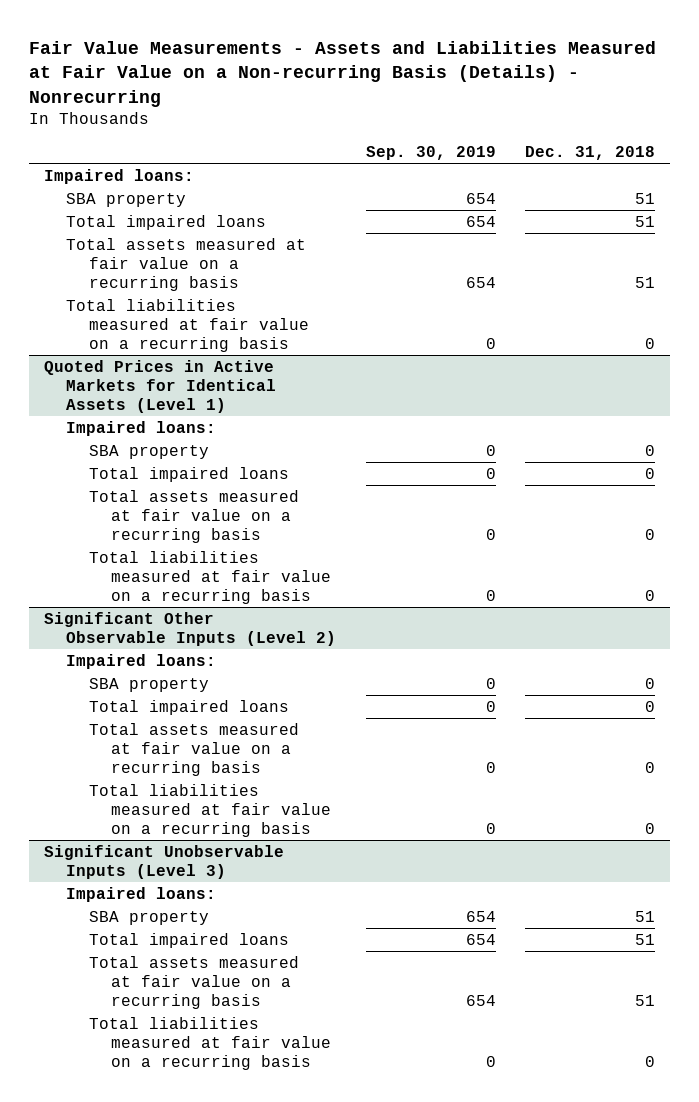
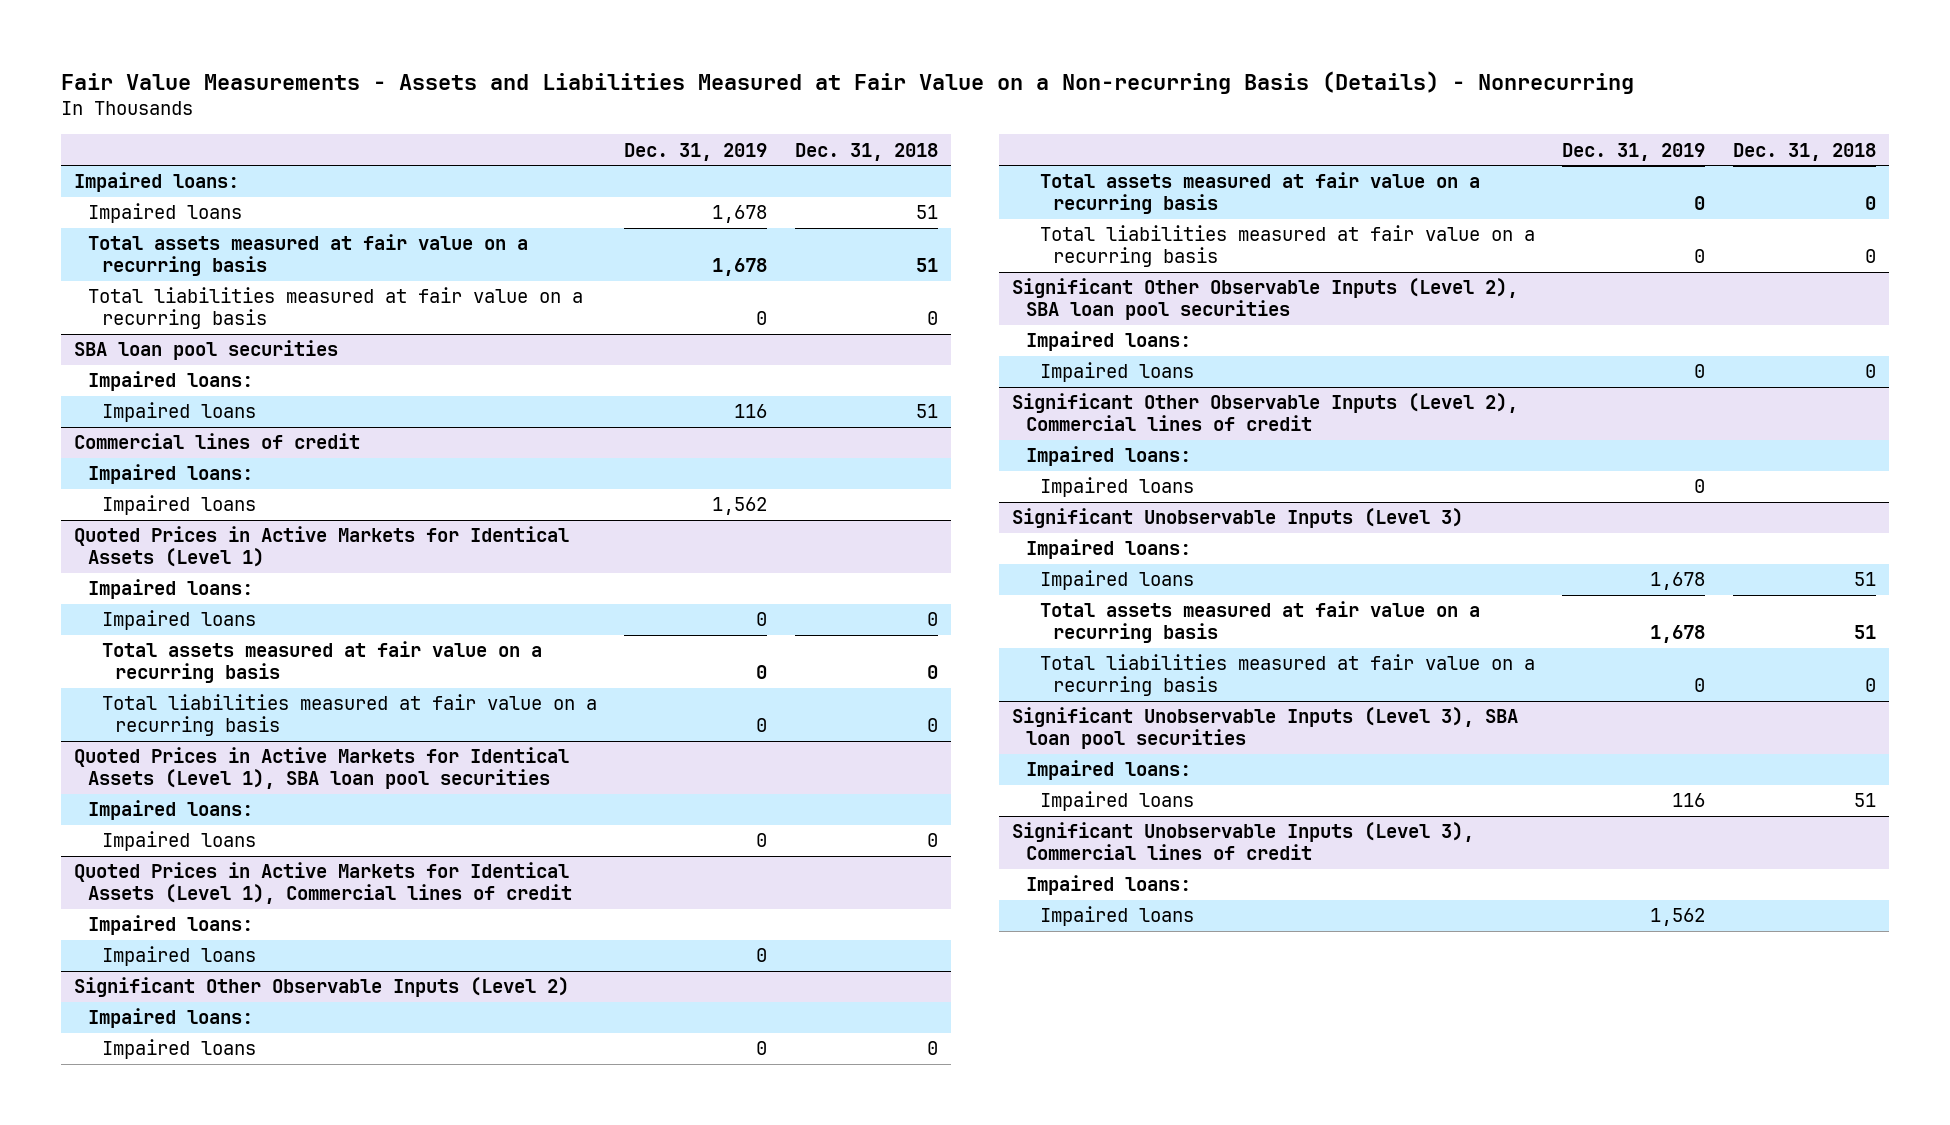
- | Sep. 30, 2019 | Dec. 31, 2018
+ | Dec. 31, 2019 | Dec. 31, 2018
- SBA property | 654 | 51
- Total impaired loans | 654 | 51
+ Impaired loans | 1,678 | 51
+ SBA loan pool securities
+ Impaired loans:
+ Impaired loans | 116 | 51
+ Commercial lines of credit
+ Impaired loans:
+ Impaired loans | 1,562 |
@ Quoted Prices in Active Markets for Identical Assets (Level 1)
- SBA property | 0 | 0
- Total impaired loans | 0 | 0
+ Impaired loans | 0 | 0
+ Quoted Prices in Active Markets for Identical Assets (Level 1), SBA loan pool securities
+ Impaired loans:
+ Impaired loans | 0 | 0
+ Quoted Prices in Active Markets for Identical Assets (Level 1), Commercial lines of credit
+ Impaired loans:
+ Impaired loans | 0 |
@ Significant Other Observable Inputs (Level 2)
- SBA property | 0 | 0
- Total impaired loans | 0 | 0
+ Impaired loans | 0 | 0
+ Significant Other Observable Inputs (Level 2), SBA loan pool securities
+ Impaired loans:
+ Impaired loans | 0 | 0
+ Significant Other Observable Inputs (Level 2), Commercial lines of credit
+ Impaired loans:
+ Impaired loans | 0 |
@ Significant Unobservable Inputs (Level 3)
- SBA property | 654 | 51
- Total impaired loans | 654 | 51
+ Impaired loans | 1,678 | 51
+ Significant Unobservable Inputs (Level 3), SBA loan pool securities
+ Impaired loans:
+ Impaired loans | 116 | 51
+ Significant Unobservable Inputs (Level 3), Commercial lines of credit
+ Impaired loans:
+ Impaired loans | 1,562 |

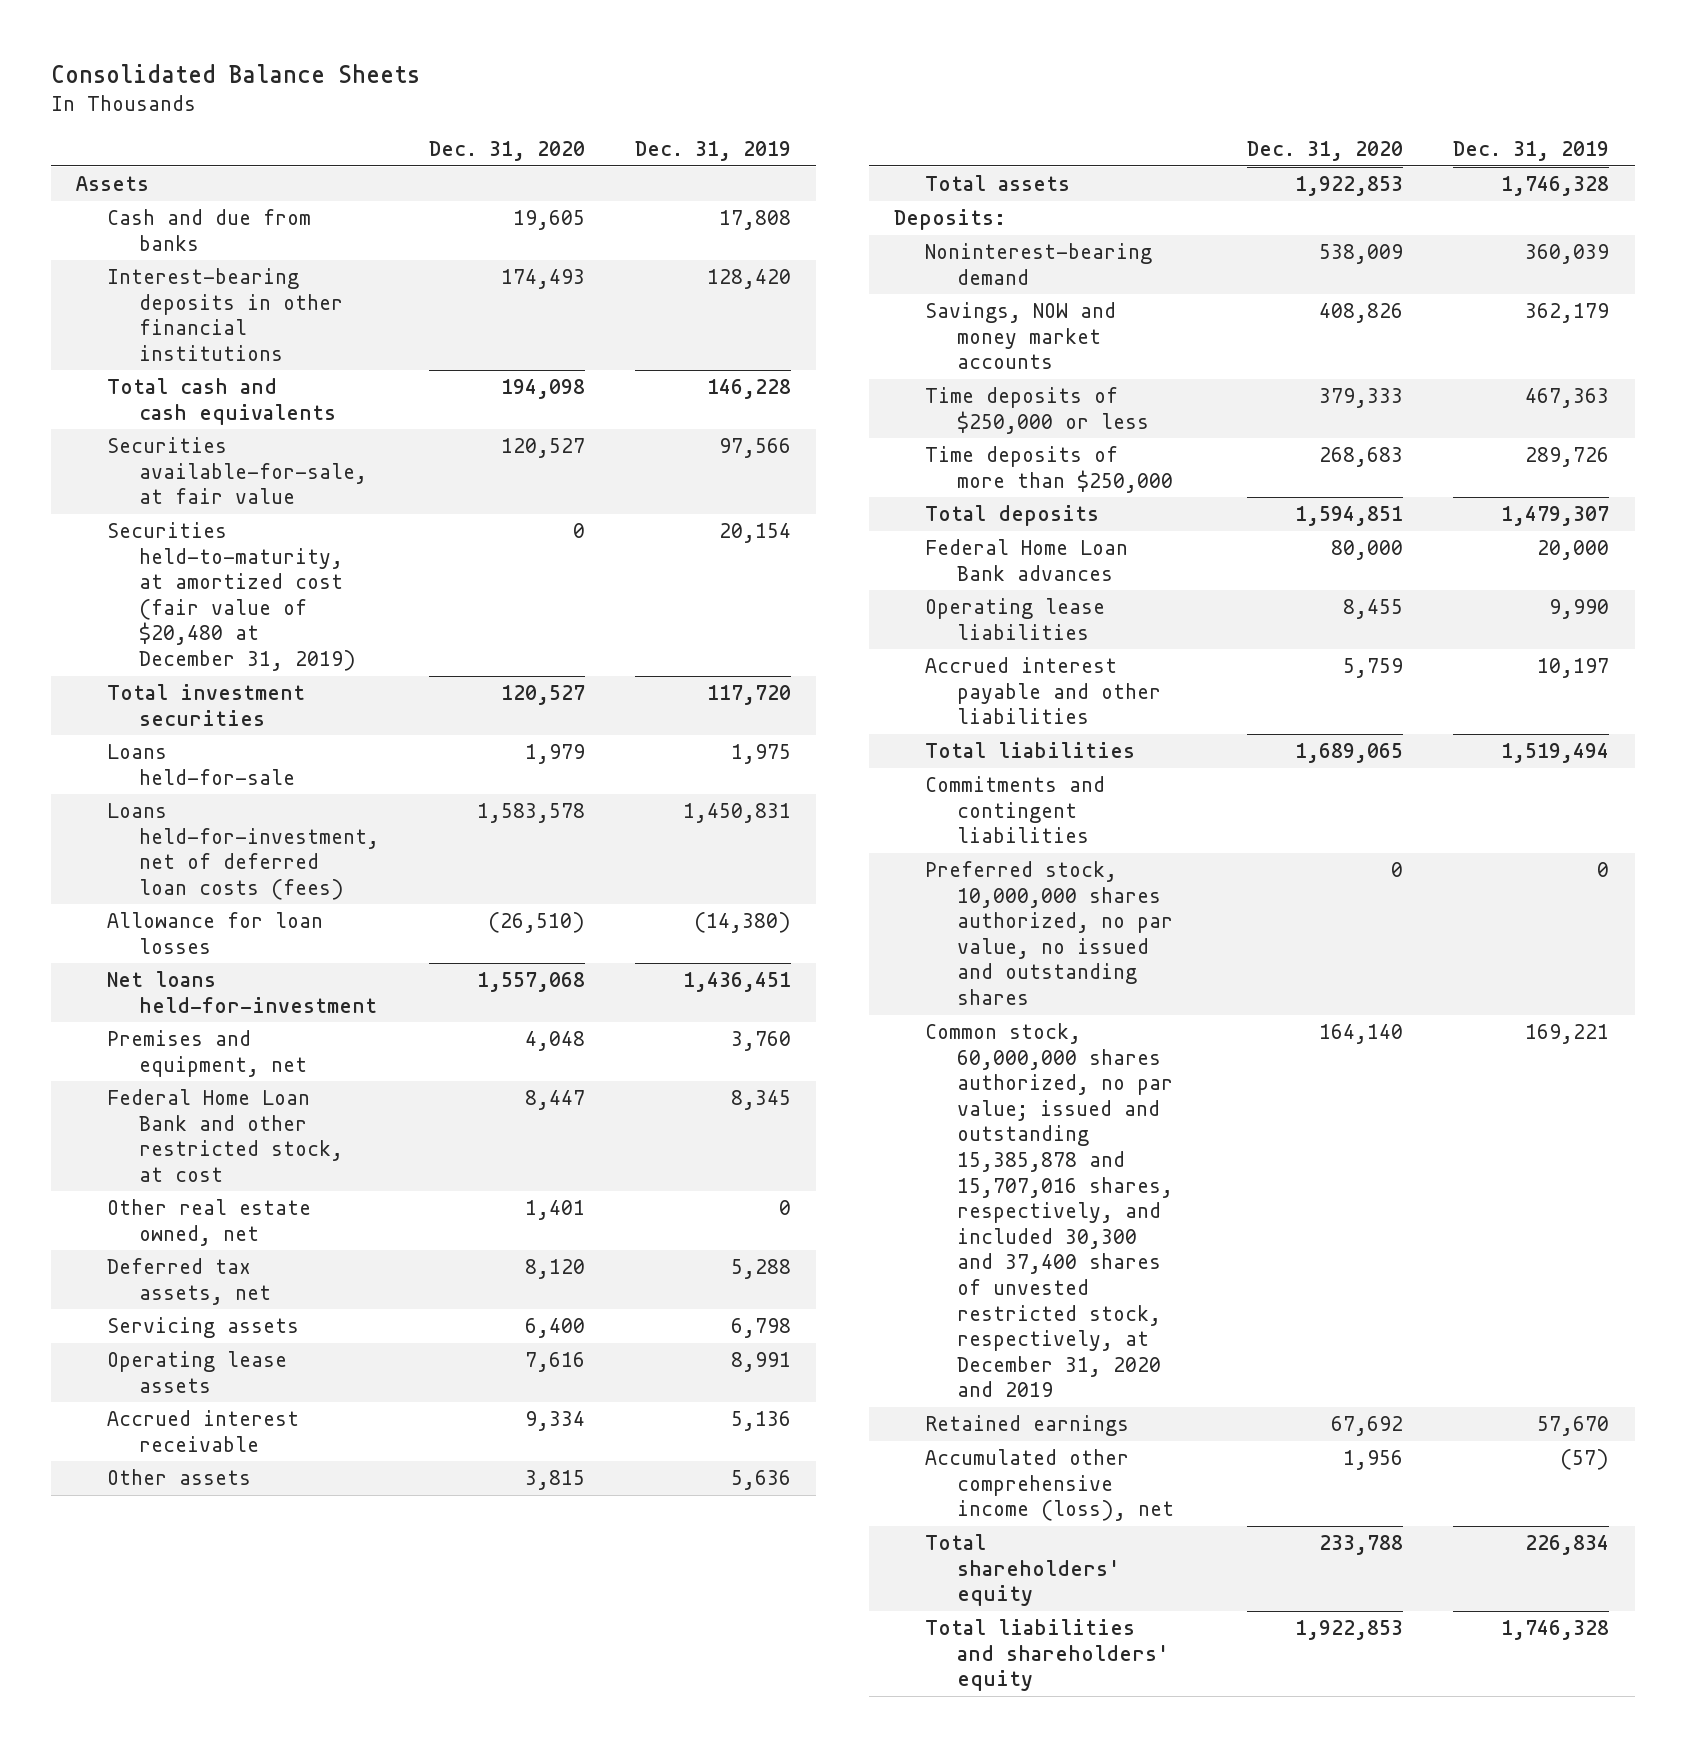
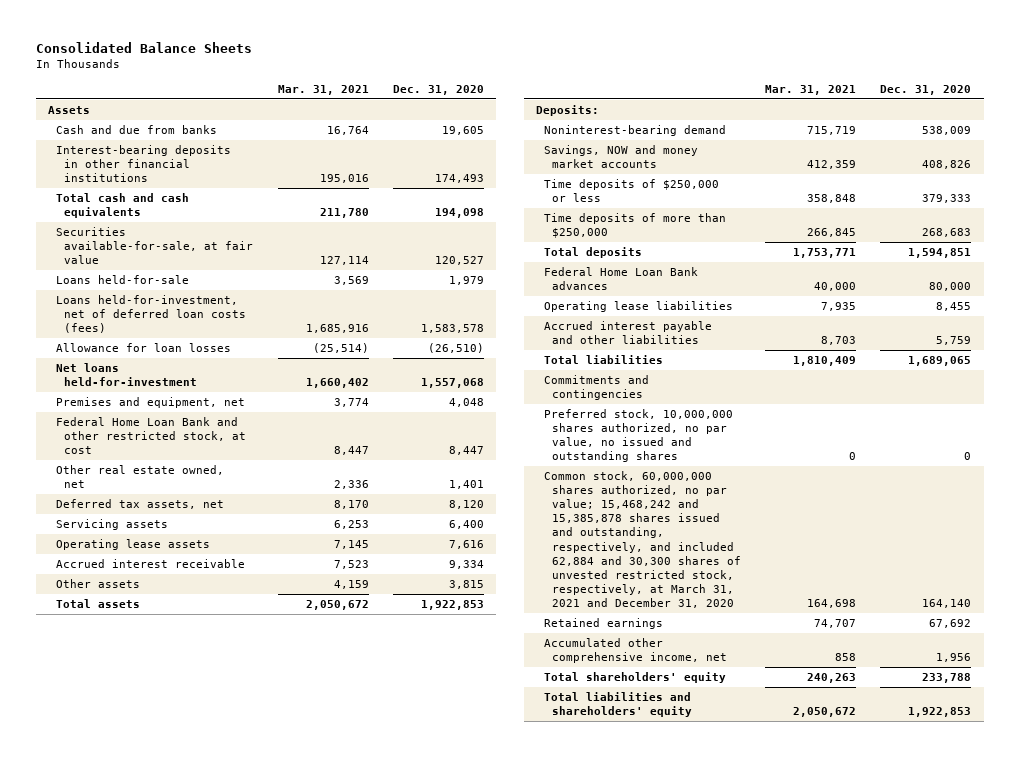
- | Dec. 31, 2020 | Dec. 31, 2019
+ | Mar. 31, 2021 | Dec. 31, 2020
- Securities held-to-maturity, at amortized cost (fair value of $20,480 at December 31, 2019) | 0 | 20,154
- Total investment securities | 120,527 | 117,720
- Commitments and contingent liabilities
+ Commitments and contingencies
- Common stock, 60,000,000 shares authorized, no par value; issued and outstanding 15,385,878 and 15,707,016 shares, respectively, and included 30,300 and 37,400 shares of unvested restricted stock, respectively, at December 31, 2020 and 2019 | 164,140 | 169,221
+ Common stock, 60,000,000 shares authorized, no par value; 15,468,242 and 15,385,878 shares issued and outstanding, respectively, and included 62,884 and 30,300 shares of unvested restricted stock, respectively, at March 31, 2021 and December 31, 2020 | 164,698 | 164,140
- Accumulated other comprehensive income (loss), net | 1,956 | (57)
+ Accumulated other comprehensive income, net | 858 | 1,956

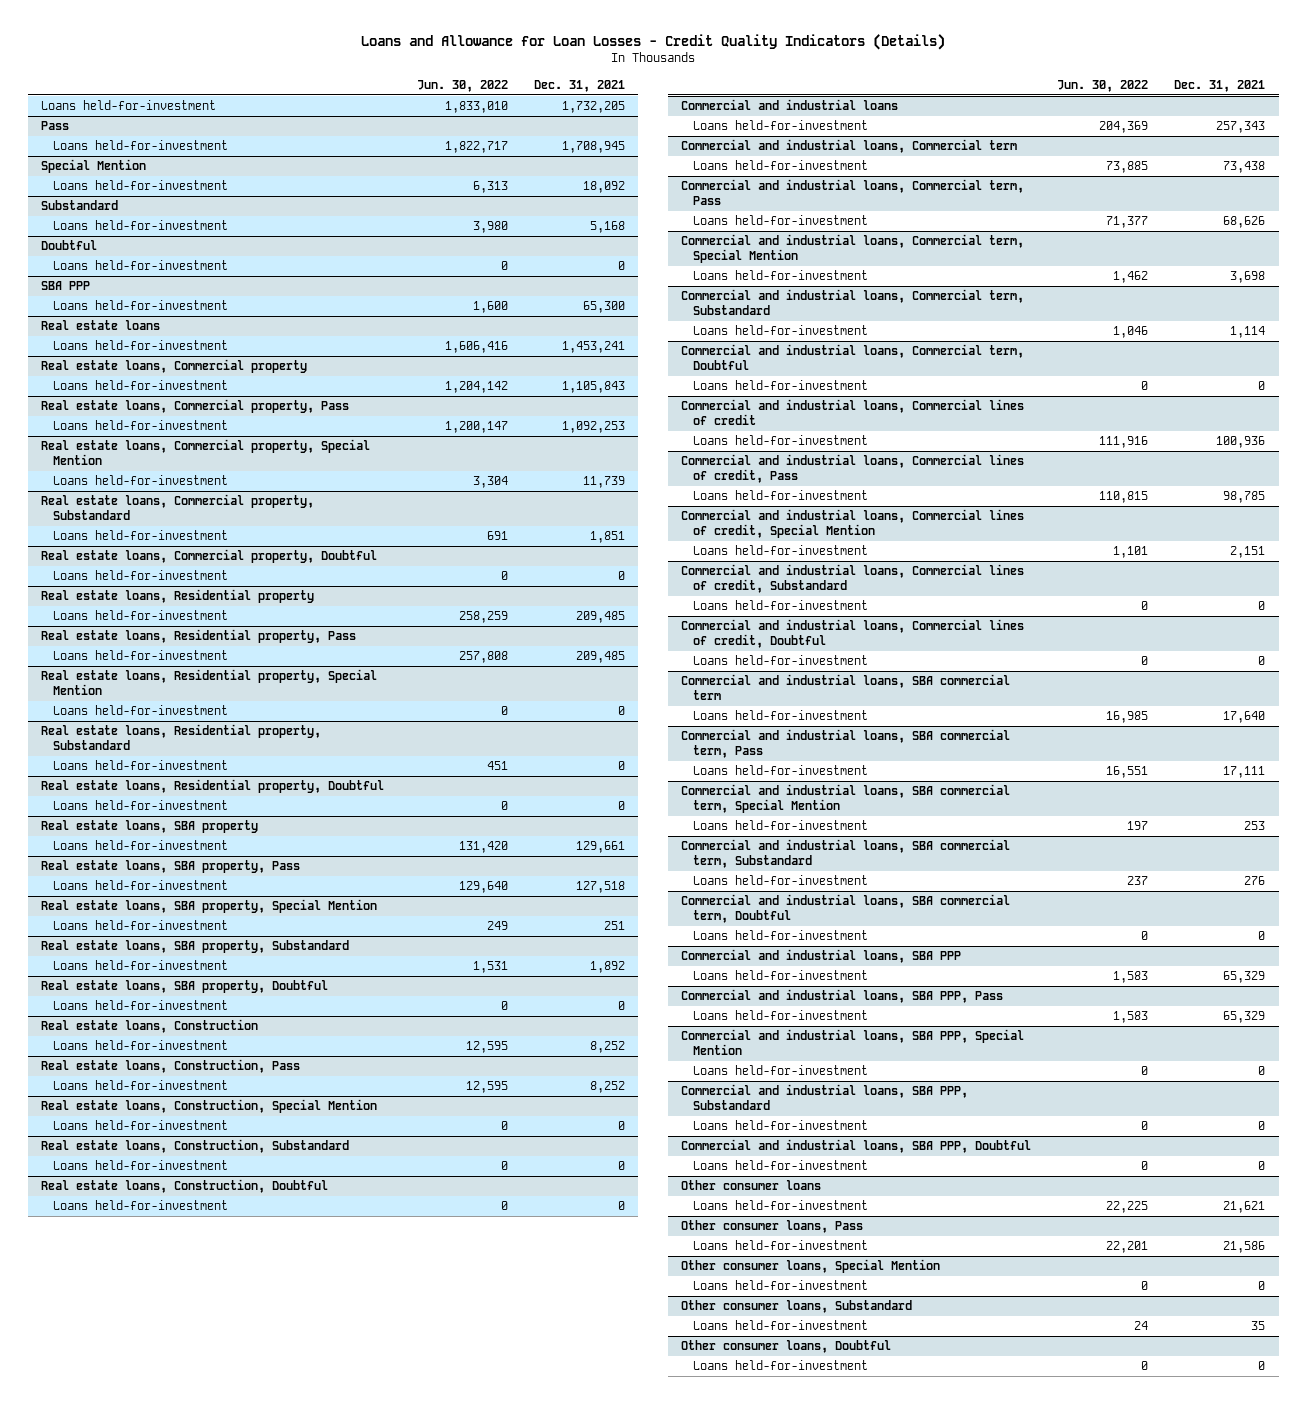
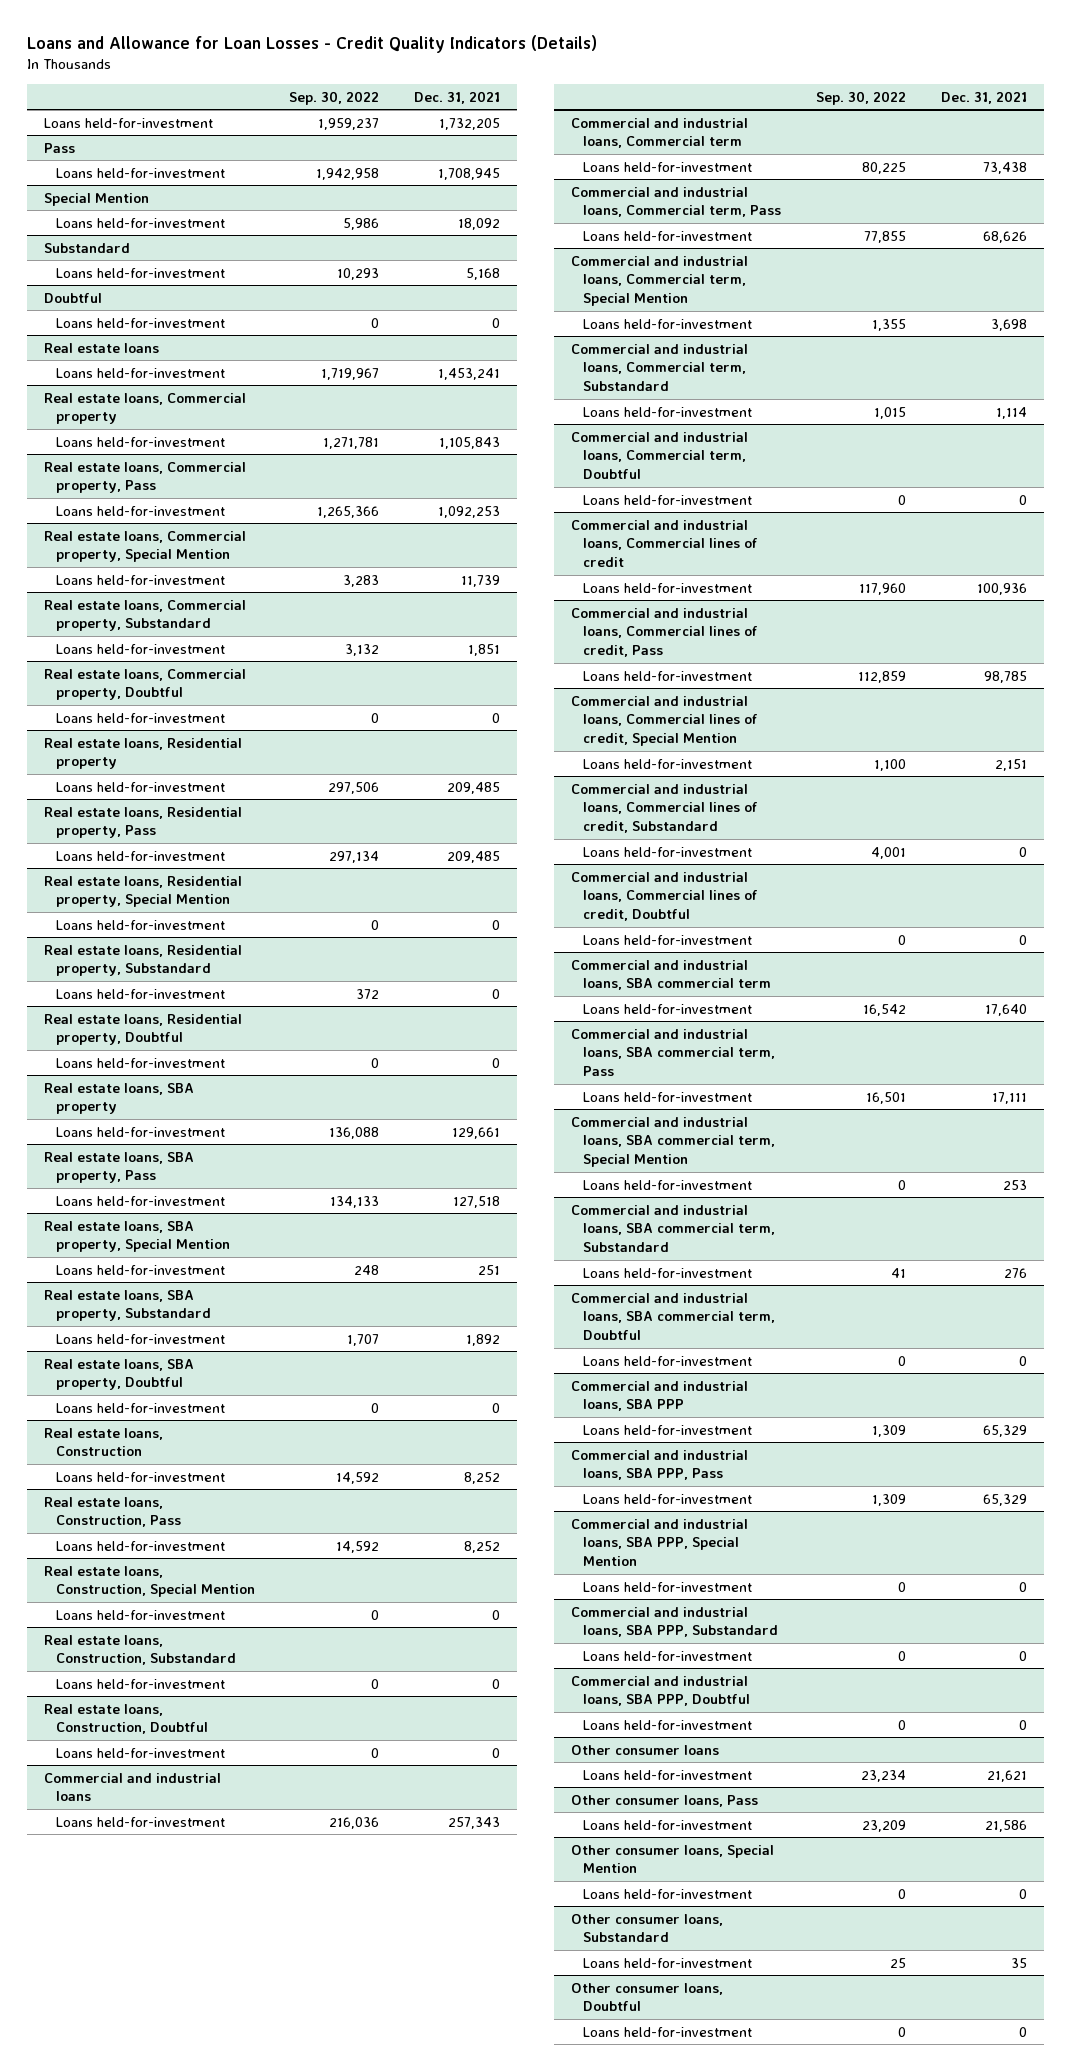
- | Jun. 30, 2022 | Dec. 31, 2021
+ | Sep. 30, 2022 | Dec. 31, 2021
- SBA PPP
- Loans held-for-investment | 1,600 | 65,300

